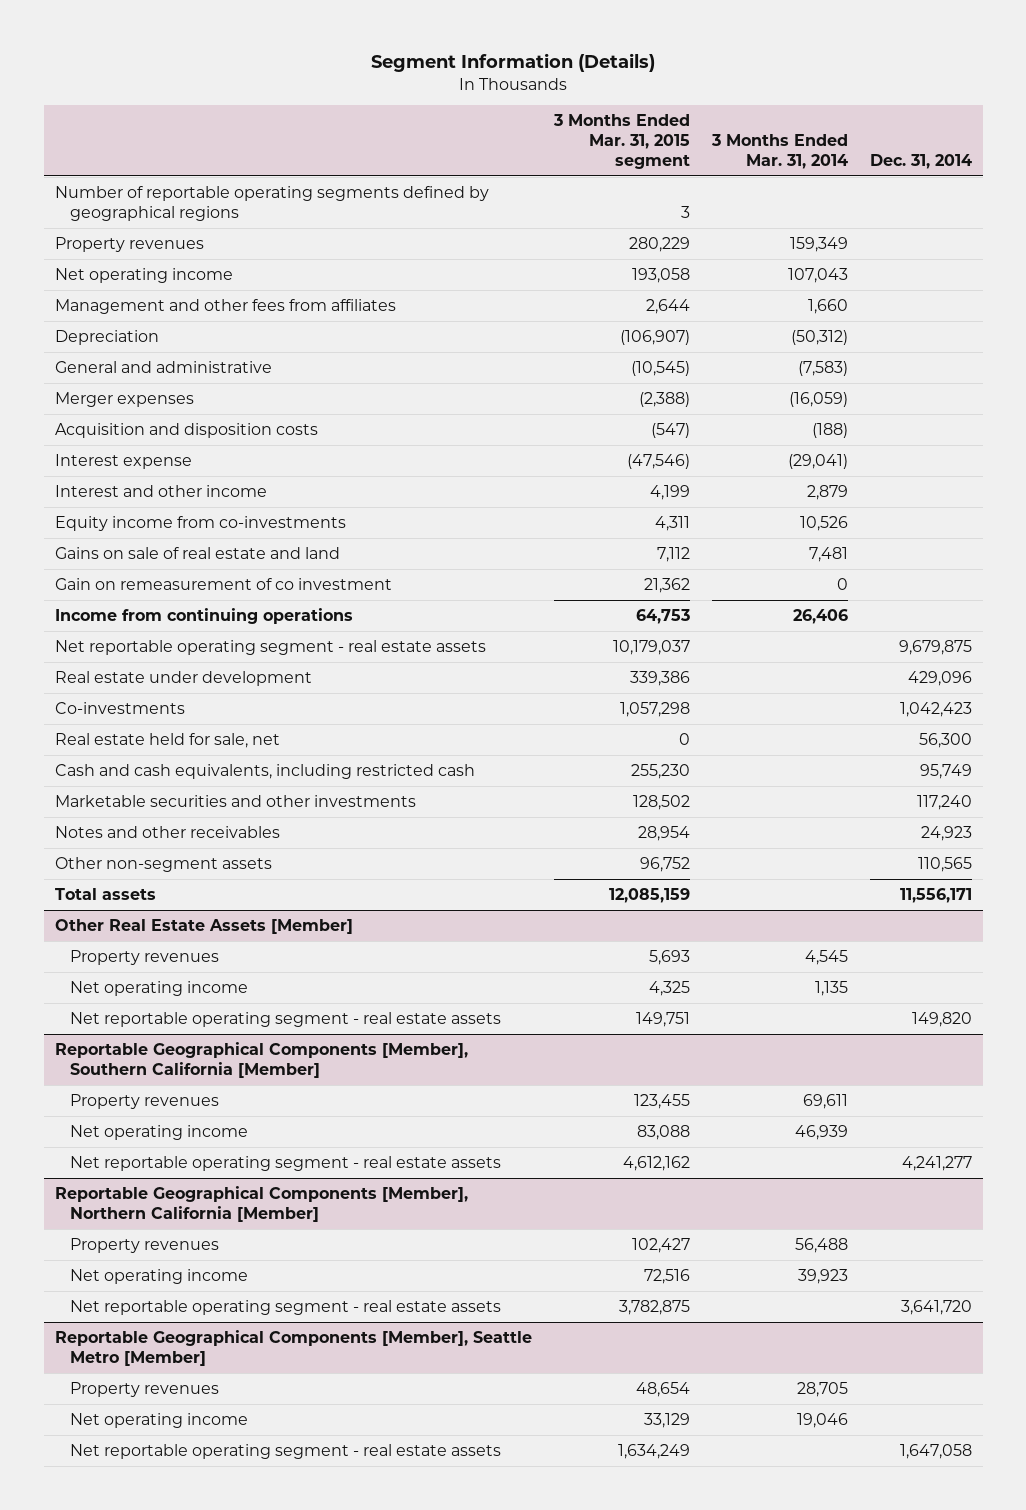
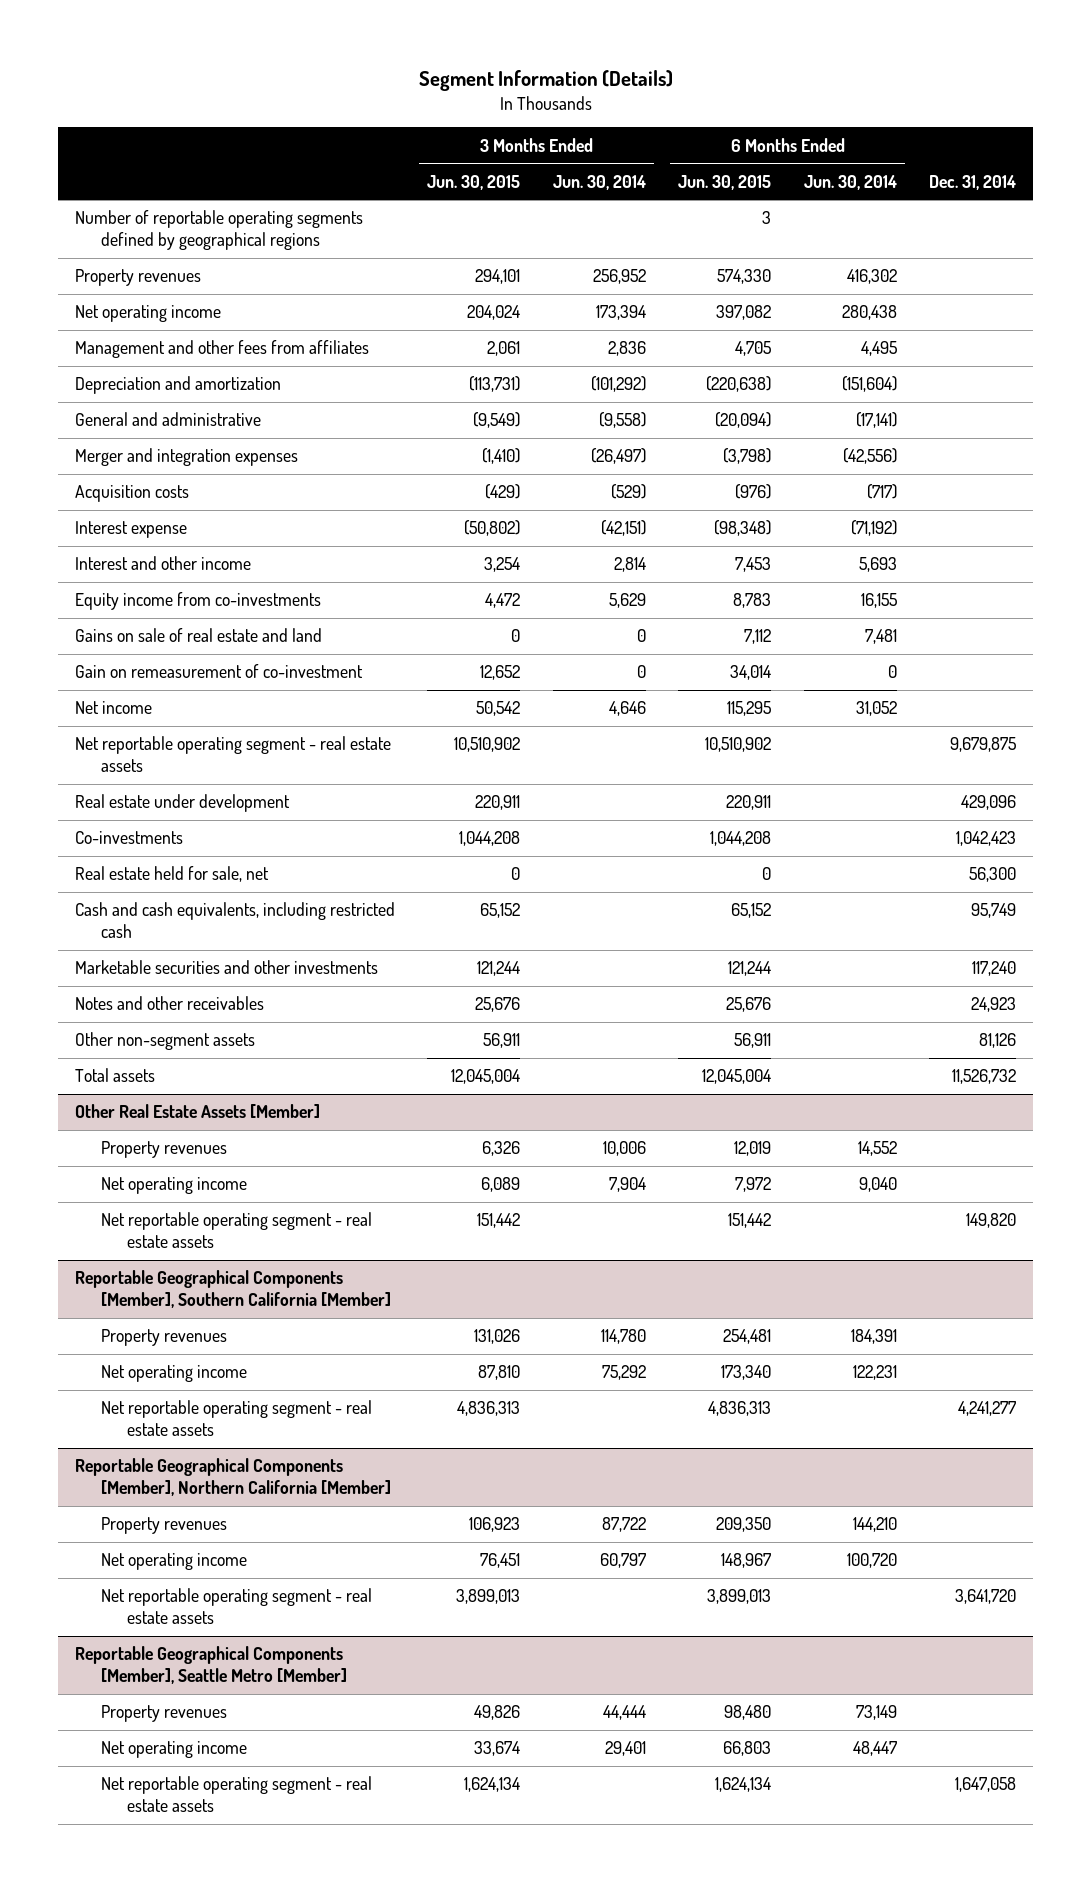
- | 3 Months Ended Mar. 31, 2015 segment | 3 Months Ended Mar. 31, 2014 | Dec. 31, 2014
+ | 3 Months Ended Jun. 30, 2015 | 3 Months Ended Jun. 30, 2014 | 6 Months Ended Jun. 30, 2015 | 6 Months Ended Jun. 30, 2014 | Dec. 31, 2014
- Depreciation | (106,907) | (50,312) |
+ Depreciation and amortization | (113,731) | (101,292) | (220,638) | (151,604) |
- Merger expenses | (2,388) | (16,059) |
- Acquisition and disposition costs | (547) | (188) |
+ Merger and integration expenses | (1,410) | (26,497) | (3,798) | (42,556) |
+ Acquisition costs | (429) | (529) | (976) | (717) |
- Gain on remeasurement of co investment | 21,362 | 0 |
- Income from continuing operations | 64,753 | 26,406 |
+ Gain on remeasurement of co-investment | 12,652 | 0 | 34,014 | 0 |
+ Net income | 50,542 | 4,646 | 115,295 | 31,052 |
- Other non-segment assets | 96,752 | | 110,565
- Total assets | 12,085,159 | | 11,556,171
+ Other non-segment assets | 56,911 | | 56,911 | | 81,126
+ Total assets | 12,045,004 | | 12,045,004 | | 11,526,732

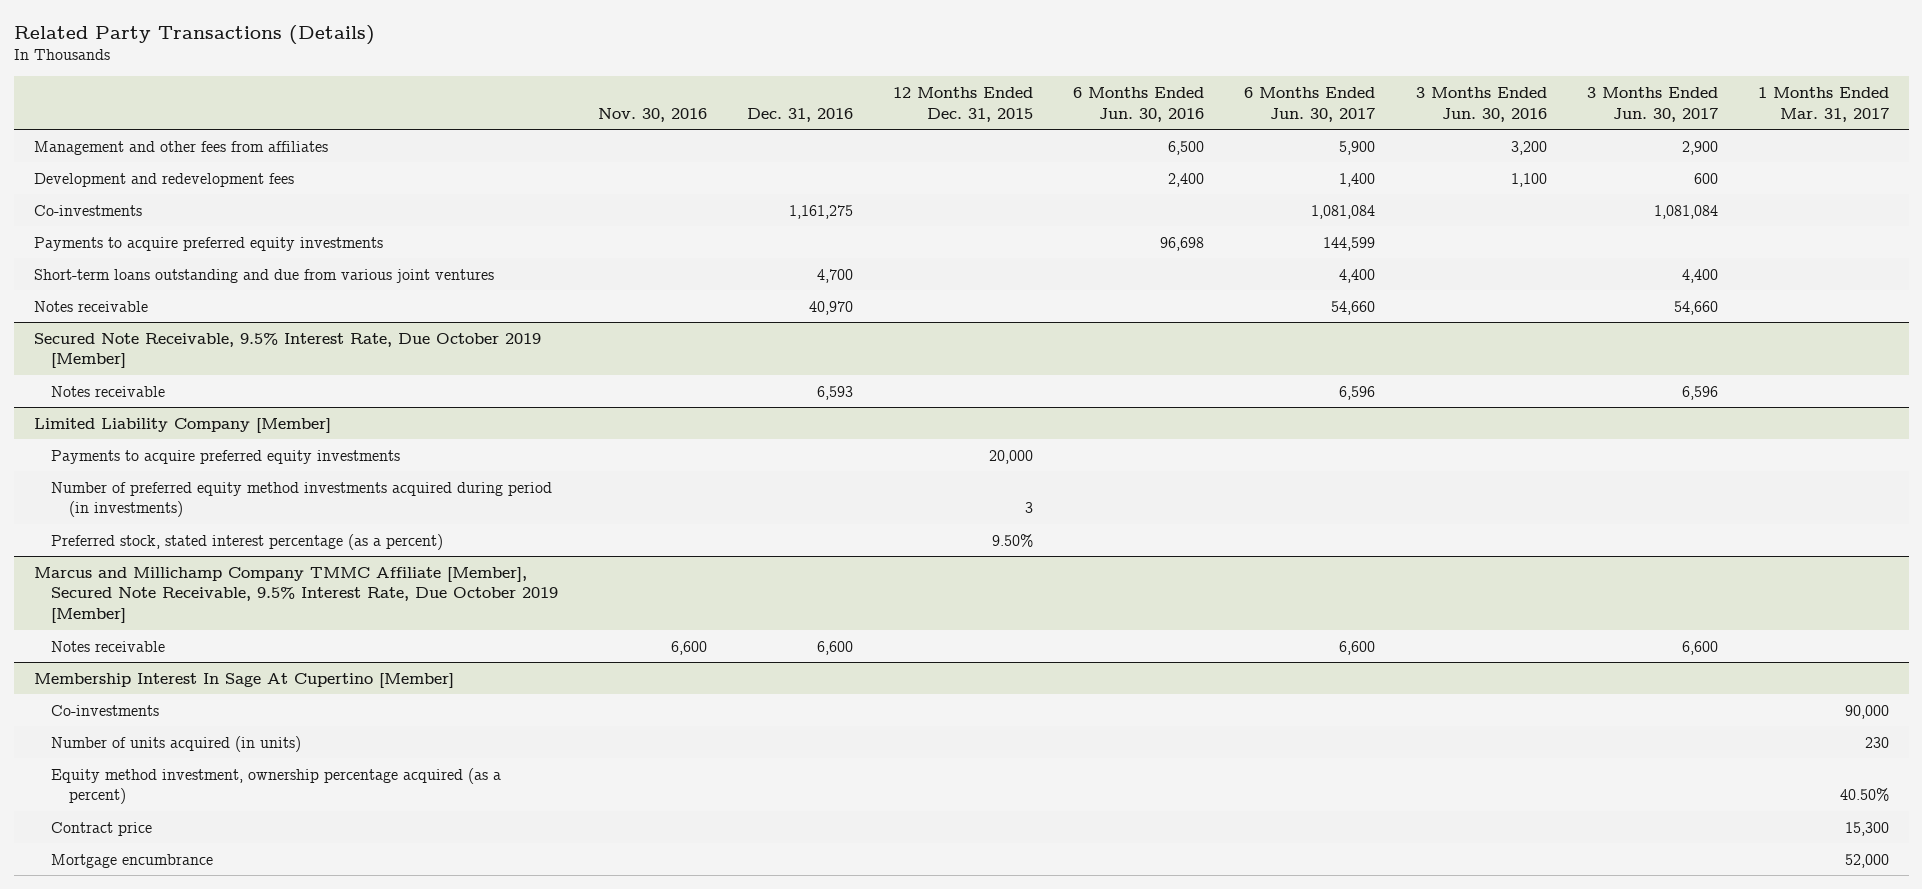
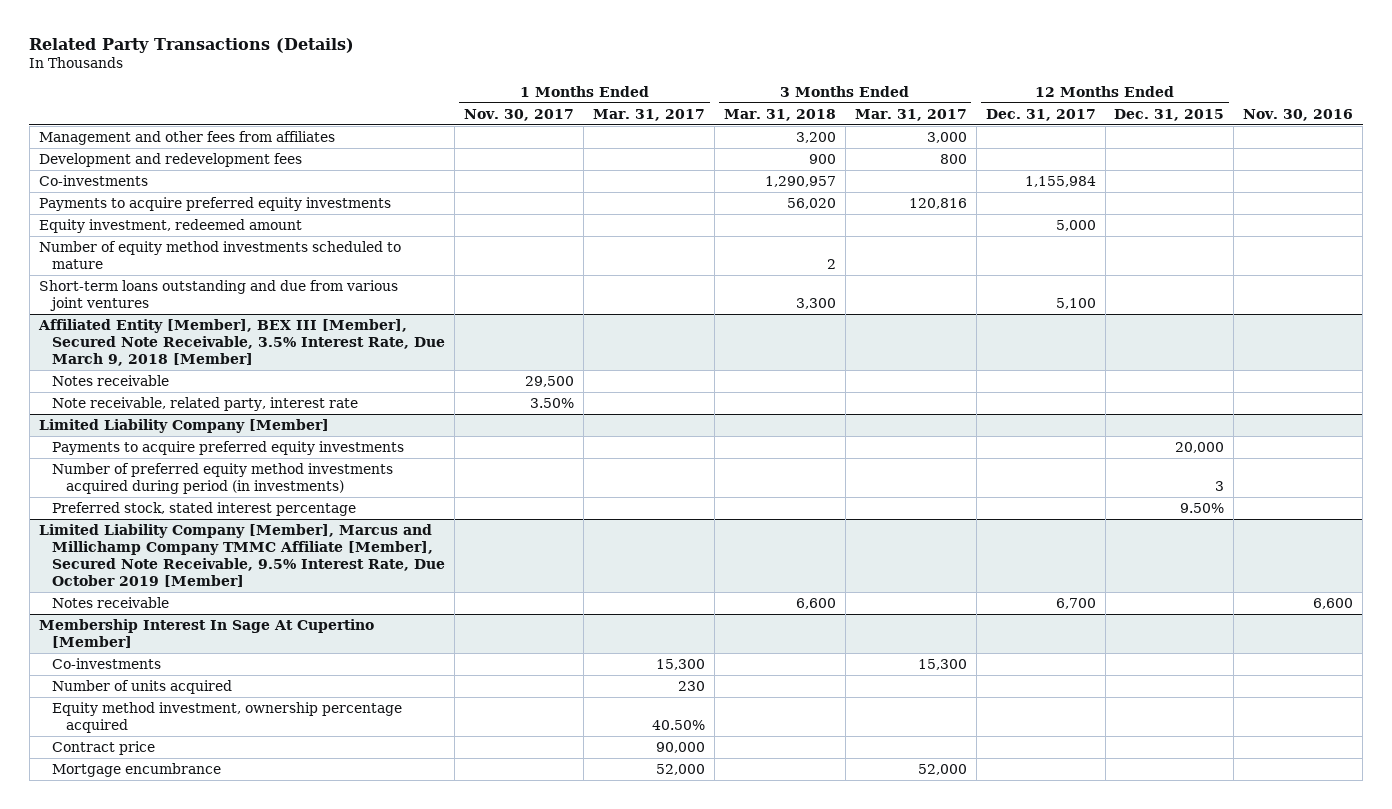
- | Nov. 30, 2016 | Dec. 31, 2016 | 12 Months Ended Dec. 31, 2015 | 6 Months Ended Jun. 30, 2016 | 6 Months Ended Jun. 30, 2017 | 3 Months Ended Jun. 30, 2016 | 3 Months Ended Jun. 30, 2017 | 1 Months Ended Mar. 31, 2017
+ | 1 Months Ended Nov. 30, 2017 | 1 Months Ended Mar. 31, 2017 | 3 Months Ended Mar. 31, 2018 | 3 Months Ended Mar. 31, 2017 | 12 Months Ended Dec. 31, 2017 | 12 Months Ended Dec. 31, 2015 | Nov. 30, 2016
+ Equity investment, redeemed amount | | | | | 5,000 | |
+ Number of equity method investments scheduled to mature | | | 2 | | | |
- Notes receivable | | 40,970 | | | 54,660 | | 54,660 |
- Secured Note Receivable, 9.5% Interest Rate, Due October 2019 [Member]
- Notes receivable | | 6,593 | | | 6,596 | | 6,596 |
+ Affiliated Entity [Member], BEX III [Member], Secured Note Receivable, 3.5% Interest Rate, Due March 9, 2018 [Member]
+ Notes receivable | 29,500 | | | | | |
+ Note receivable, related party, interest rate | 3.50% | | | | | |
@ Limited Liability Company [Member]
- Preferred stock, stated interest percentage (as a percent) | | | 9.50% | | | | |
- Marcus and Millichamp Company TMMC Affiliate [Member], Secured Note Receivable, 9.5% Interest Rate, Due October 2019 [Member]
@ Limited Liability Company [Member]
+ Preferred stock, stated interest percentage | | | | | | 9.50% |
+ Limited Liability Company [Member], Marcus and Millichamp Company TMMC Affiliate [Member], Secured Note Receivable, 9.5% Interest Rate, Due October 2019 [Member]
@ Membership Interest In Sage At Cupertino [Member]
- Co-investments | | | | | | | | 90,000
- Number of units acquired (in units) | | | | | | | | 230
- Equity method investment, ownership percentage acquired (as a percent) | | | | | | | | 40.50%
- Contract price | | | | | | | | 15,300
+ Co-investments | | 15,300 | | 15,300 | | |
+ Number of units acquired | | 230 | | | | |
+ Equity method investment, ownership percentage acquired | | 40.50% | | | | |
+ Contract price | | 90,000 | | | | |

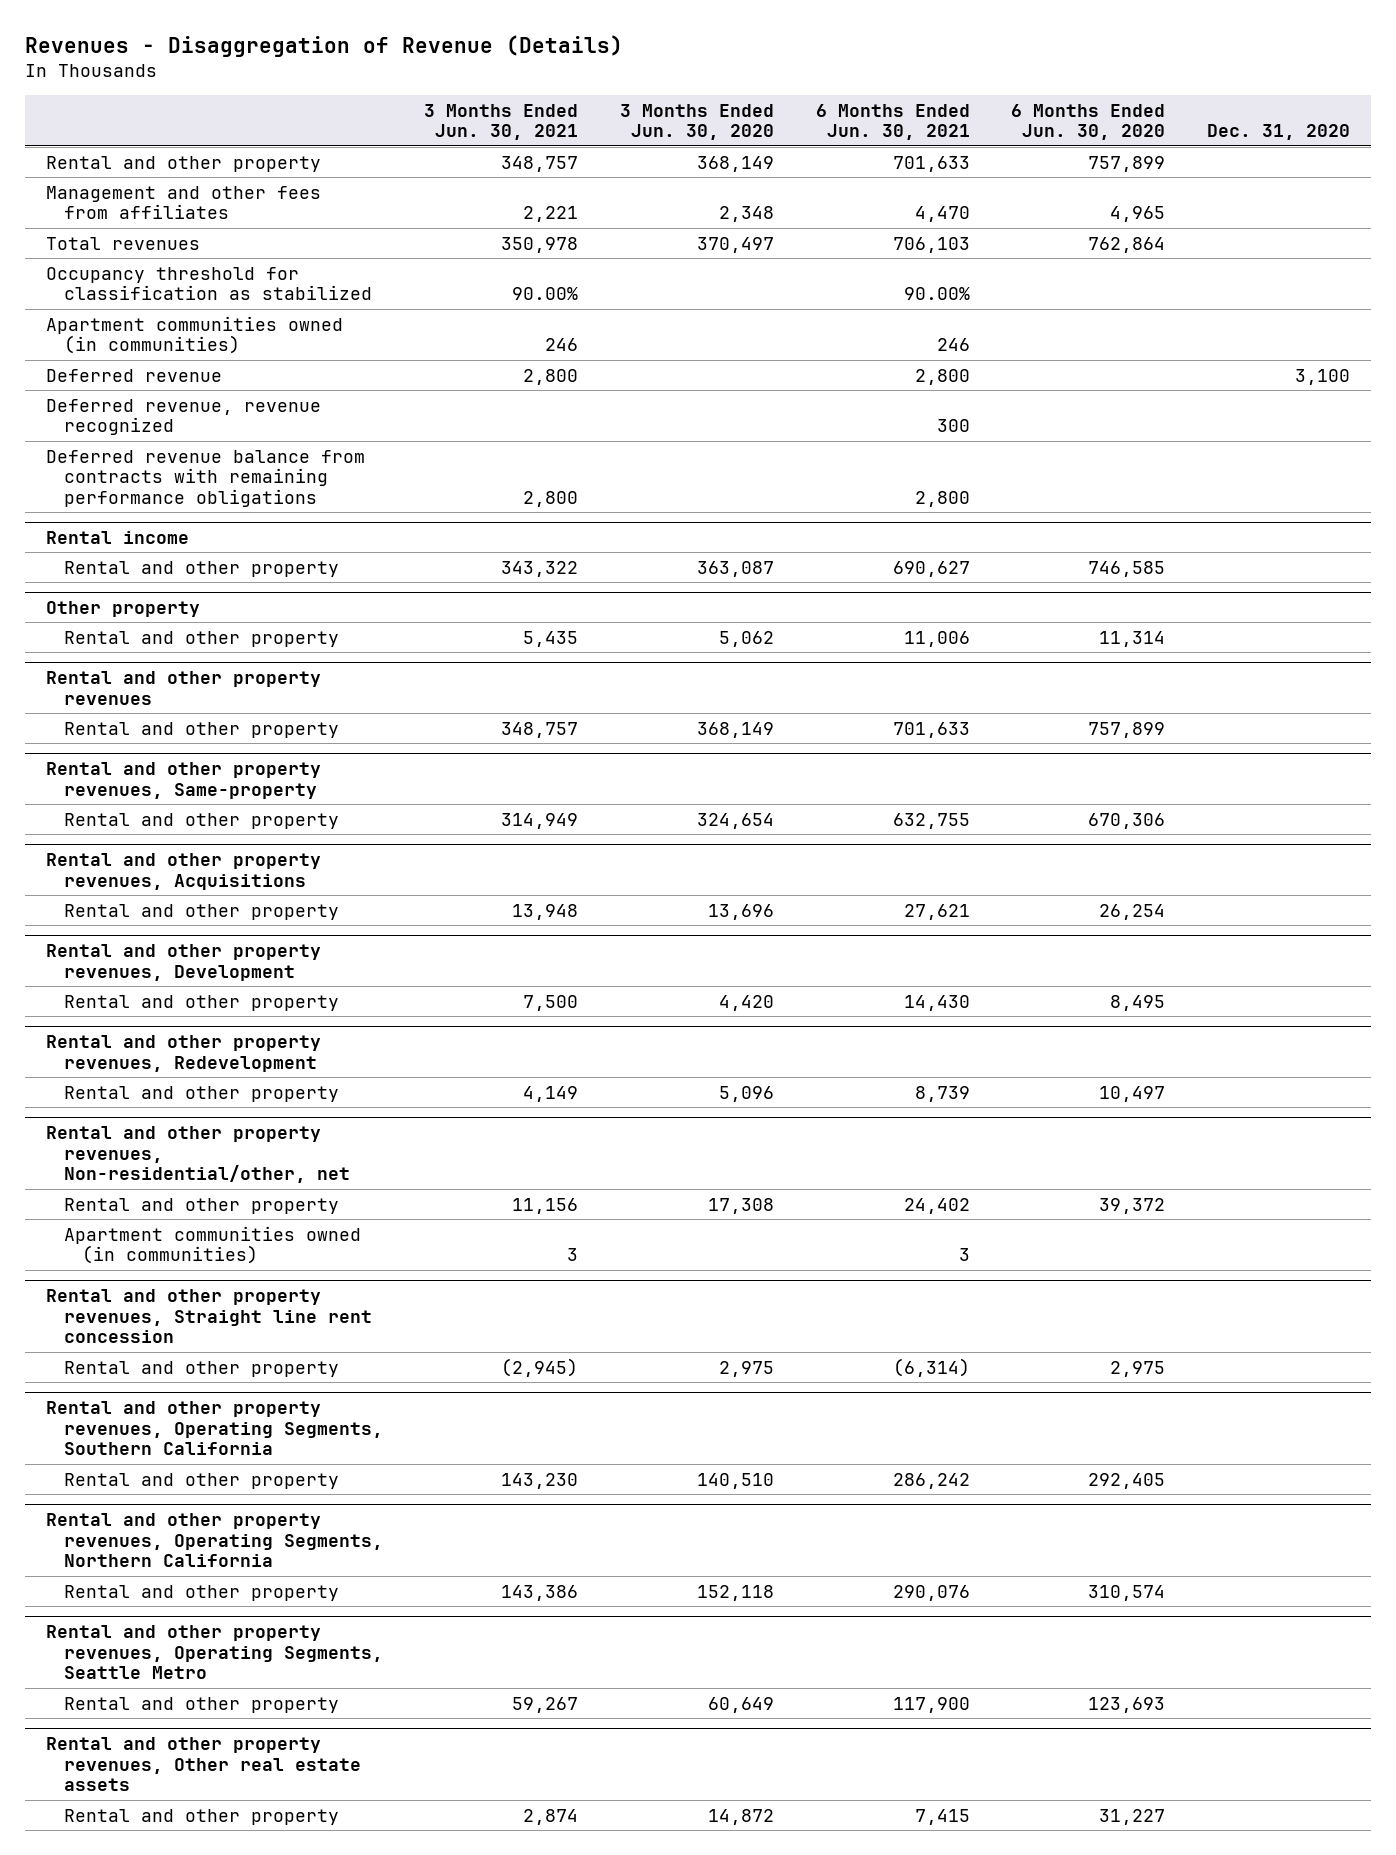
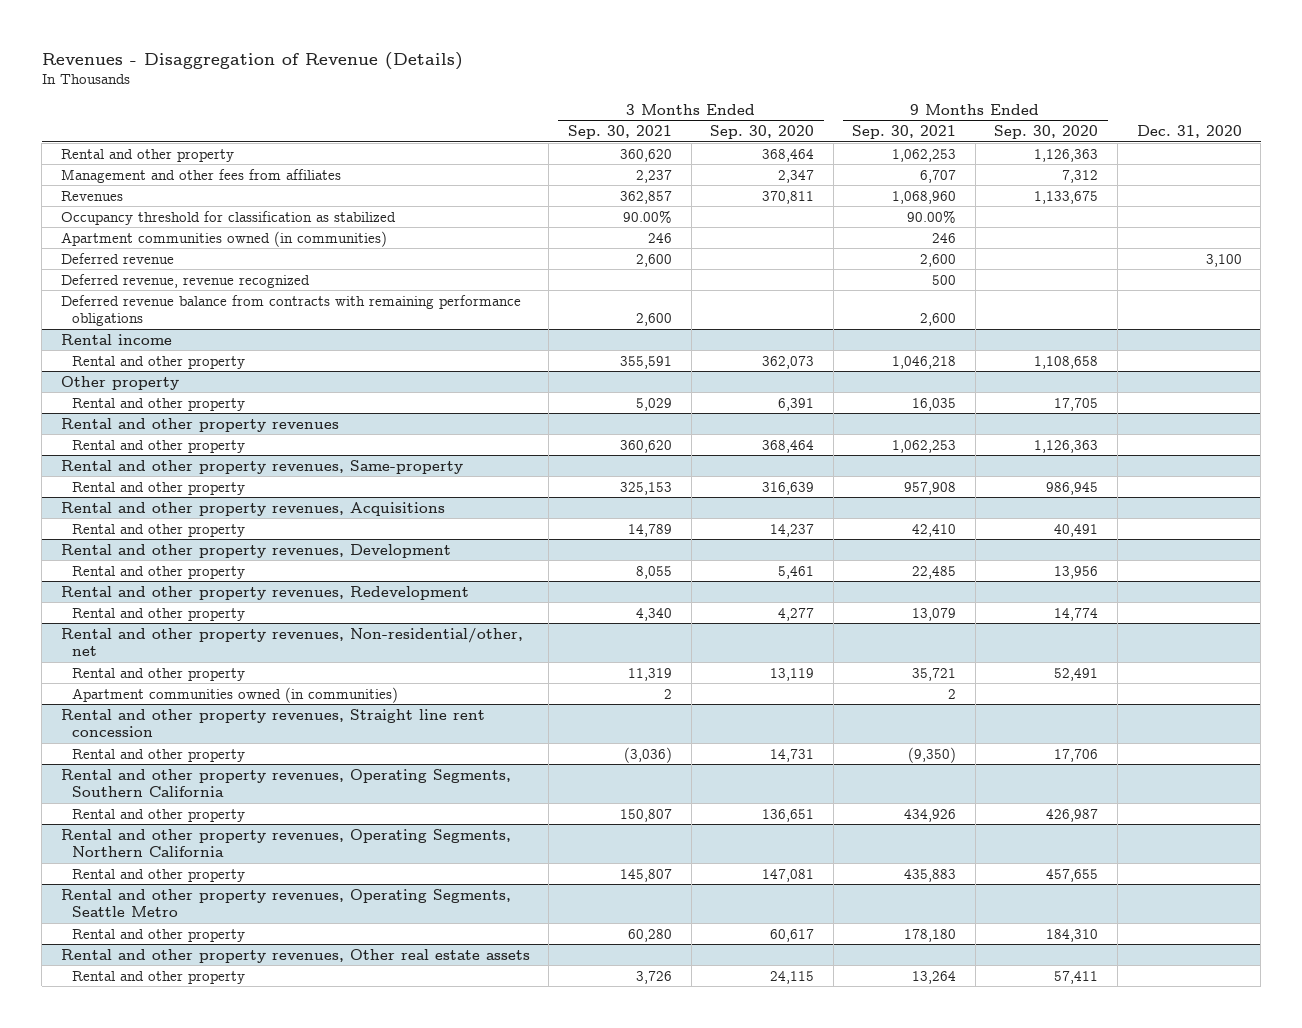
- | 3 Months Ended Jun. 30, 2021 | 3 Months Ended Jun. 30, 2020 | 6 Months Ended Jun. 30, 2021 | 6 Months Ended Jun. 30, 2020 | Dec. 31, 2020
+ | 3 Months Ended Sep. 30, 2021 | 3 Months Ended Sep. 30, 2020 | 9 Months Ended Sep. 30, 2021 | 9 Months Ended Sep. 30, 2020 | Dec. 31, 2020
- Total revenues | 350,978 | 370,497 | 706,103 | 762,864 |
+ Revenues | 362,857 | 370,811 | 1,068,960 | 1,133,675 |

